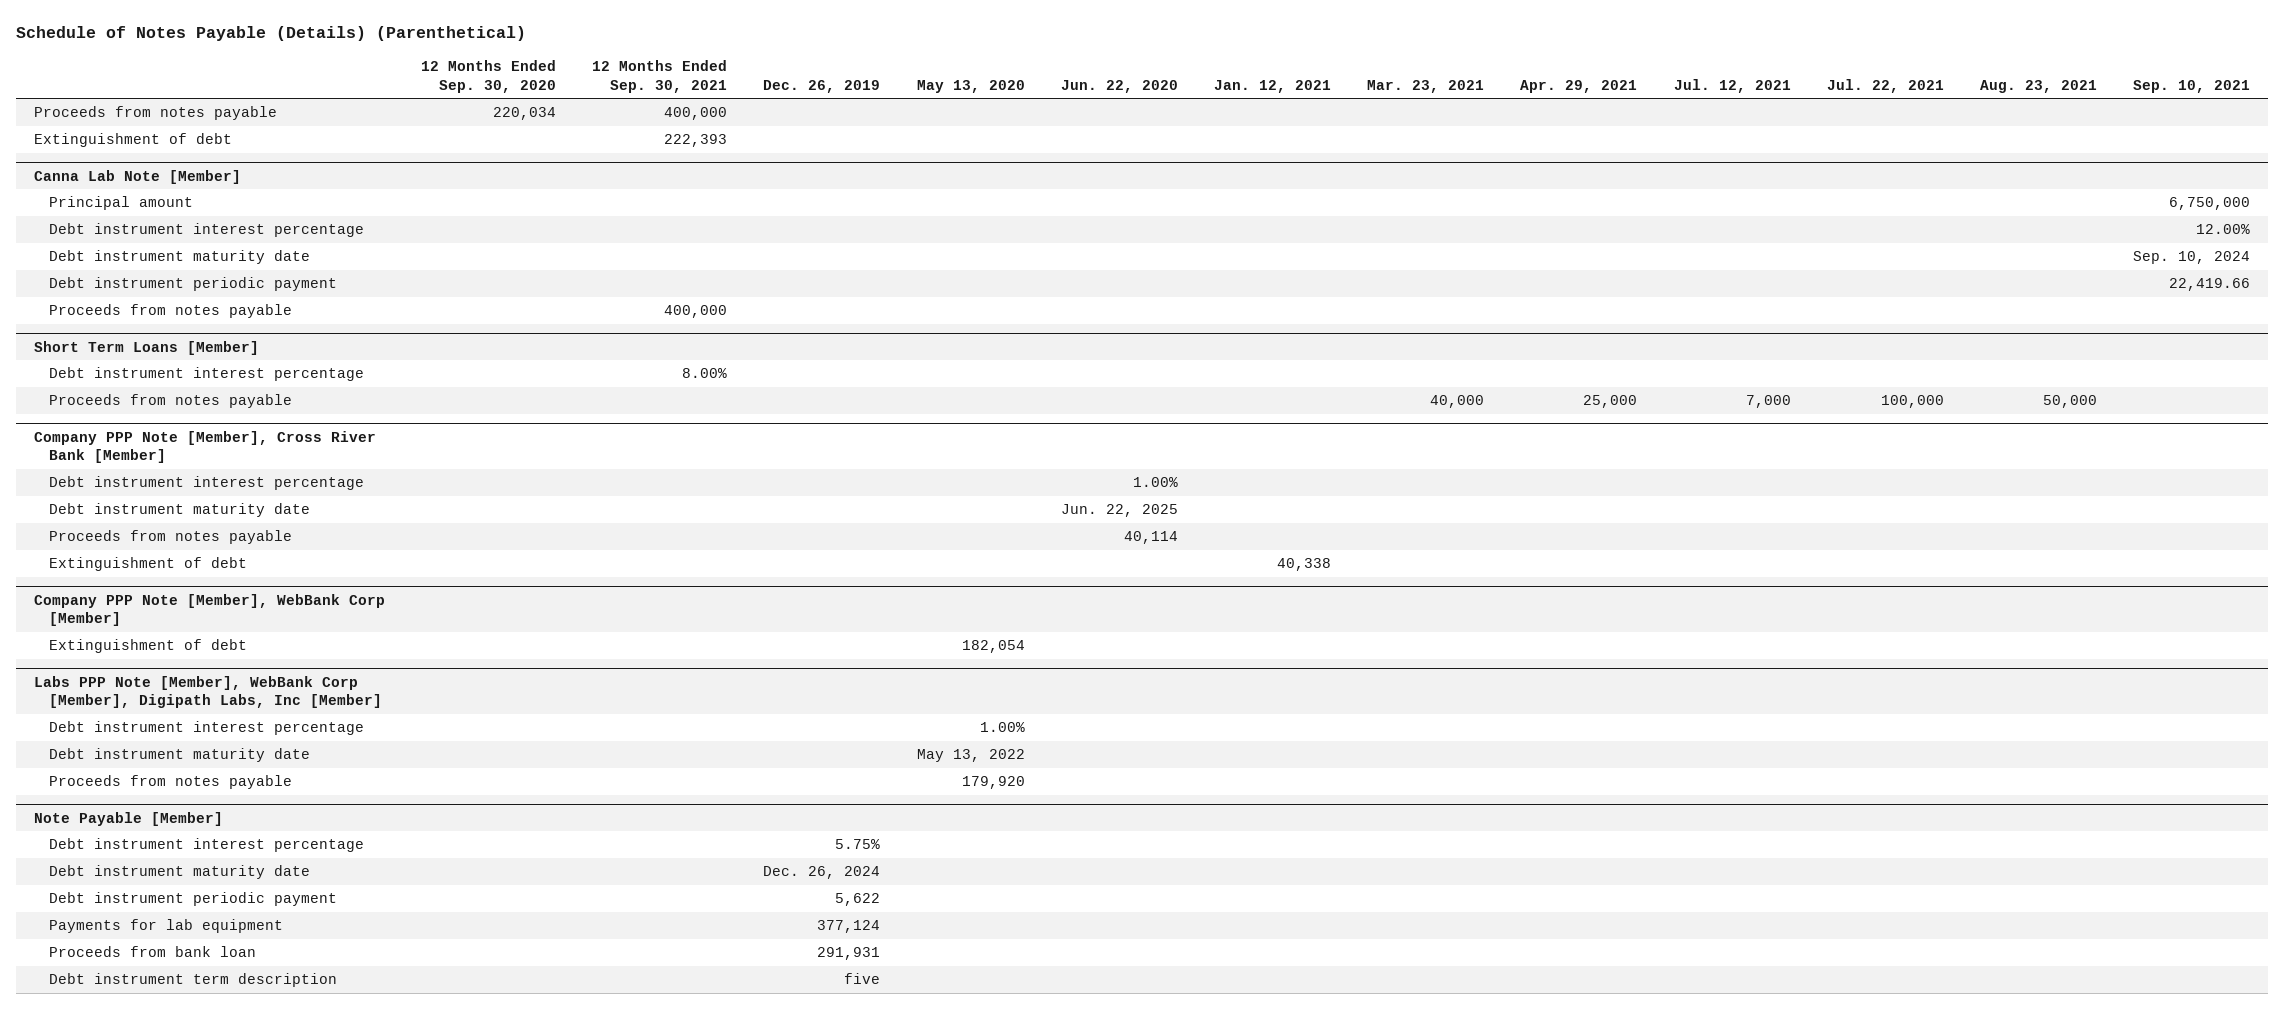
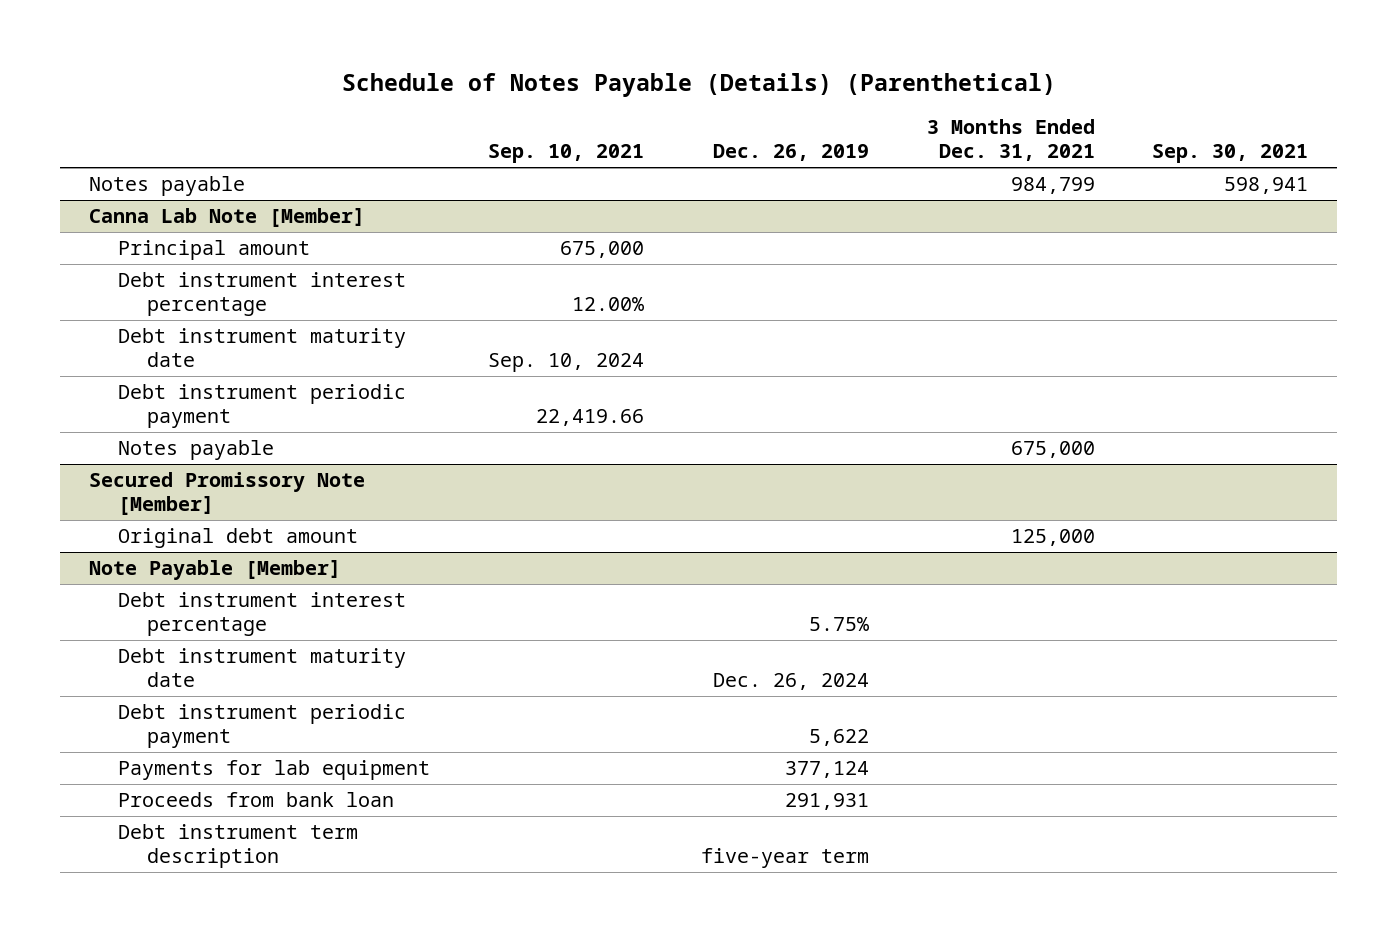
- | 12 Months Ended Sep. 30, 2020 | 12 Months Ended Sep. 30, 2021 | Dec. 26, 2019 | May 13, 2020 | Jun. 22, 2020 | Jan. 12, 2021 | Mar. 23, 2021 | Apr. 29, 2021 | Jul. 12, 2021 | Jul. 22, 2021 | Aug. 23, 2021 | Sep. 10, 2021
+ | Sep. 10, 2021 | Dec. 26, 2019 | 3 Months Ended Dec. 31, 2021 | Sep. 30, 2021
- Proceeds from notes payable | 220,034 | 400,000 | | | | | | | | | |
- Extinguishment of debt | | 222,393 | | | | | | | | | |
+ Notes payable | | | 984,799 | 598,941
@ Canna Lab Note [Member]
- Principal amount | | | | | | | | | | | | 6,750,000
+ Principal amount | 675,000 | | |
- Proceeds from notes payable | | 400,000 | | | | | | | | | |
- Short Term Loans [Member]
- Debt instrument interest percentage | | 8.00% | | | | | | | | | |
- Proceeds from notes payable | | | | | | | 40,000 | 25,000 | 7,000 | 100,000 | 50,000 |
- Company PPP Note [Member], Cross River Bank [Member]
- Debt instrument interest percentage | | | | | 1.00% | | | | | | |
- Debt instrument maturity date | | | | | Jun. 22, 2025 | | | | | | |
- Proceeds from notes payable | | | | | 40,114 | | | | | | |
- Extinguishment of debt | | | | | | 40,338 | | | | | |
- Company PPP Note [Member], WebBank Corp [Member]
- Extinguishment of debt | | | | 182,054 | | | | | | | |
- Labs PPP Note [Member], WebBank Corp [Member], Digipath Labs, Inc [Member]
- Debt instrument interest percentage | | | | 1.00% | | | | | | | |
- Debt instrument maturity date | | | | May 13, 2022 | | | | | | | |
- Proceeds from notes payable | | | | 179,920 | | | | | | | |
@ Canna Lab Note [Member]
+ Notes payable | | | 675,000 |
+ Secured Promissory Note [Member]
+ Original debt amount | | | 125,000 |
@ Note Payable [Member]
- Debt instrument term description | | | five | | | | | | | | |
+ Debt instrument term description | | five-year term | |

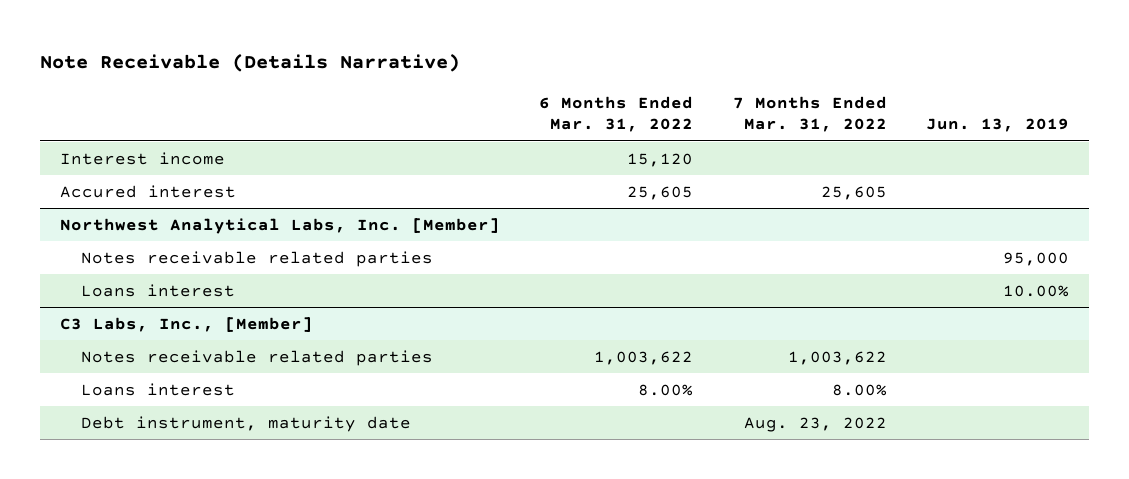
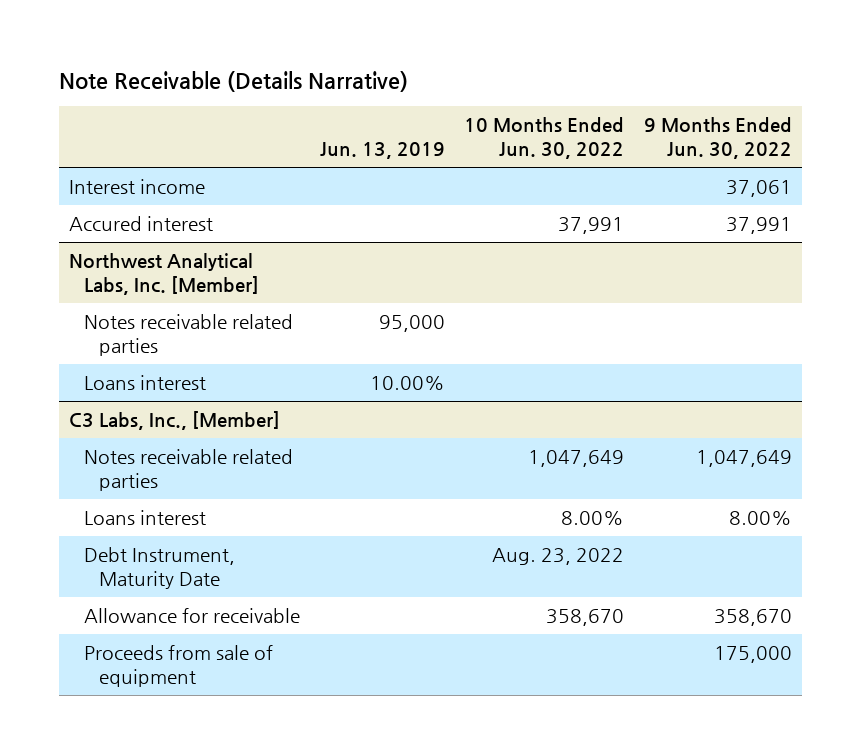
- | 6 Months Ended Mar. 31, 2022 | 7 Months Ended Mar. 31, 2022 | Jun. 13, 2019
+ | Jun. 13, 2019 | 10 Months Ended Jun. 30, 2022 | 9 Months Ended Jun. 30, 2022
@ C3 Labs, Inc., [Member]
- Debt instrument, maturity date | | Aug. 23, 2022 |
+ Debt Instrument, Maturity Date | | Aug. 23, 2022 |
+ Allowance for receivable | | 358,670 | 358,670
+ Proceeds from sale of equipment | | | 175,000

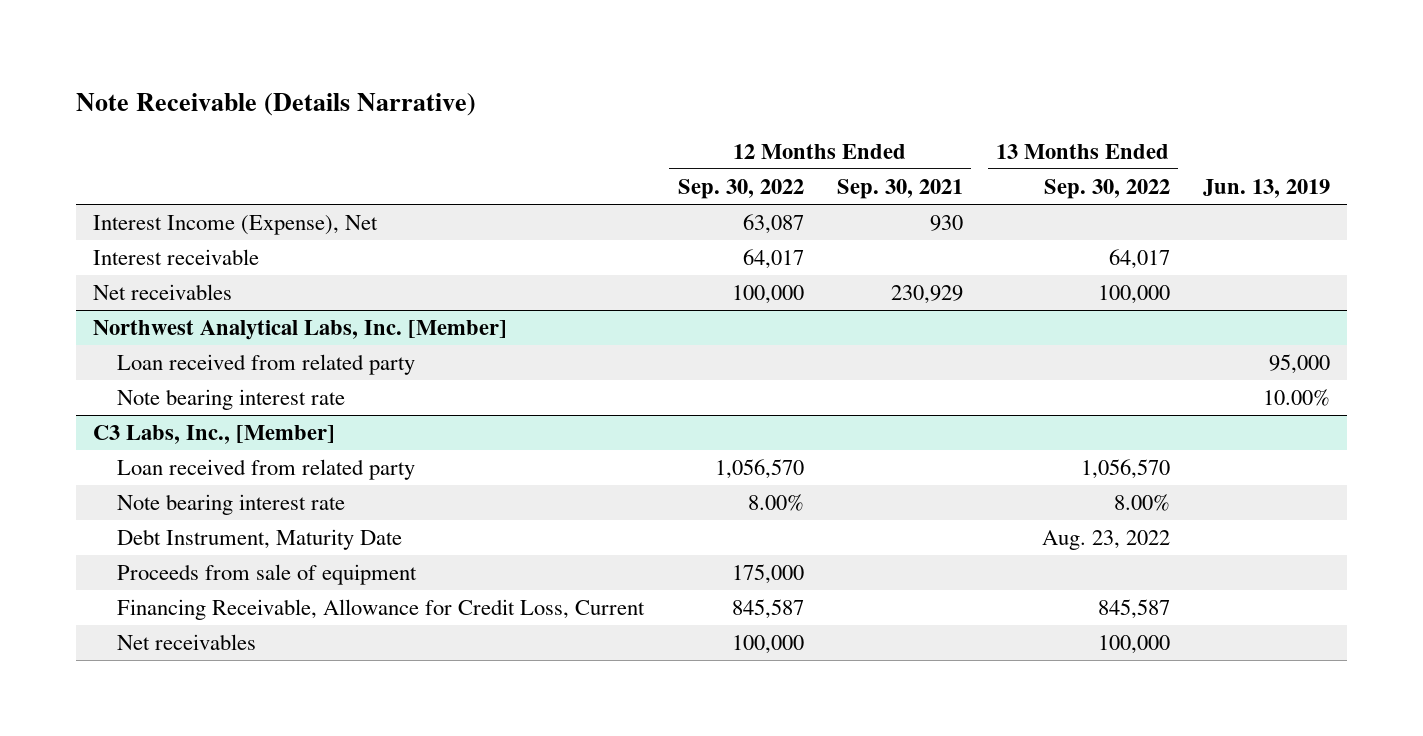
- | Jun. 13, 2019 | 10 Months Ended Jun. 30, 2022 | 9 Months Ended Jun. 30, 2022
+ | 12 Months Ended Sep. 30, 2022 | 12 Months Ended Sep. 30, 2021 | 13 Months Ended Sep. 30, 2022 | Jun. 13, 2019
- Interest income | | | 37,061
- Accured interest | | 37,991 | 37,991
+ Interest Income (Expense), Net | 63,087 | 930 | |
+ Interest receivable | 64,017 | | 64,017 |
+ Net receivables | 100,000 | 230,929 | 100,000 |
@ Northwest Analytical Labs, Inc. [Member]
- Notes receivable related parties | 95,000 | |
- Loans interest | 10.00% | |
+ Loan received from related party | | | | 95,000
+ Note bearing interest rate | | | | 10.00%
@ C3 Labs, Inc., [Member]
- Notes receivable related parties | | 1,047,649 | 1,047,649
- Loans interest | | 8.00% | 8.00%
+ Loan received from related party | 1,056,570 | | 1,056,570 |
+ Note bearing interest rate | 8.00% | | 8.00% |
- Allowance for receivable | | 358,670 | 358,670
+ Financing Receivable, Allowance for Credit Loss, Current | 845,587 | | 845,587 |
+ Net receivables | 100,000 | | 100,000 |

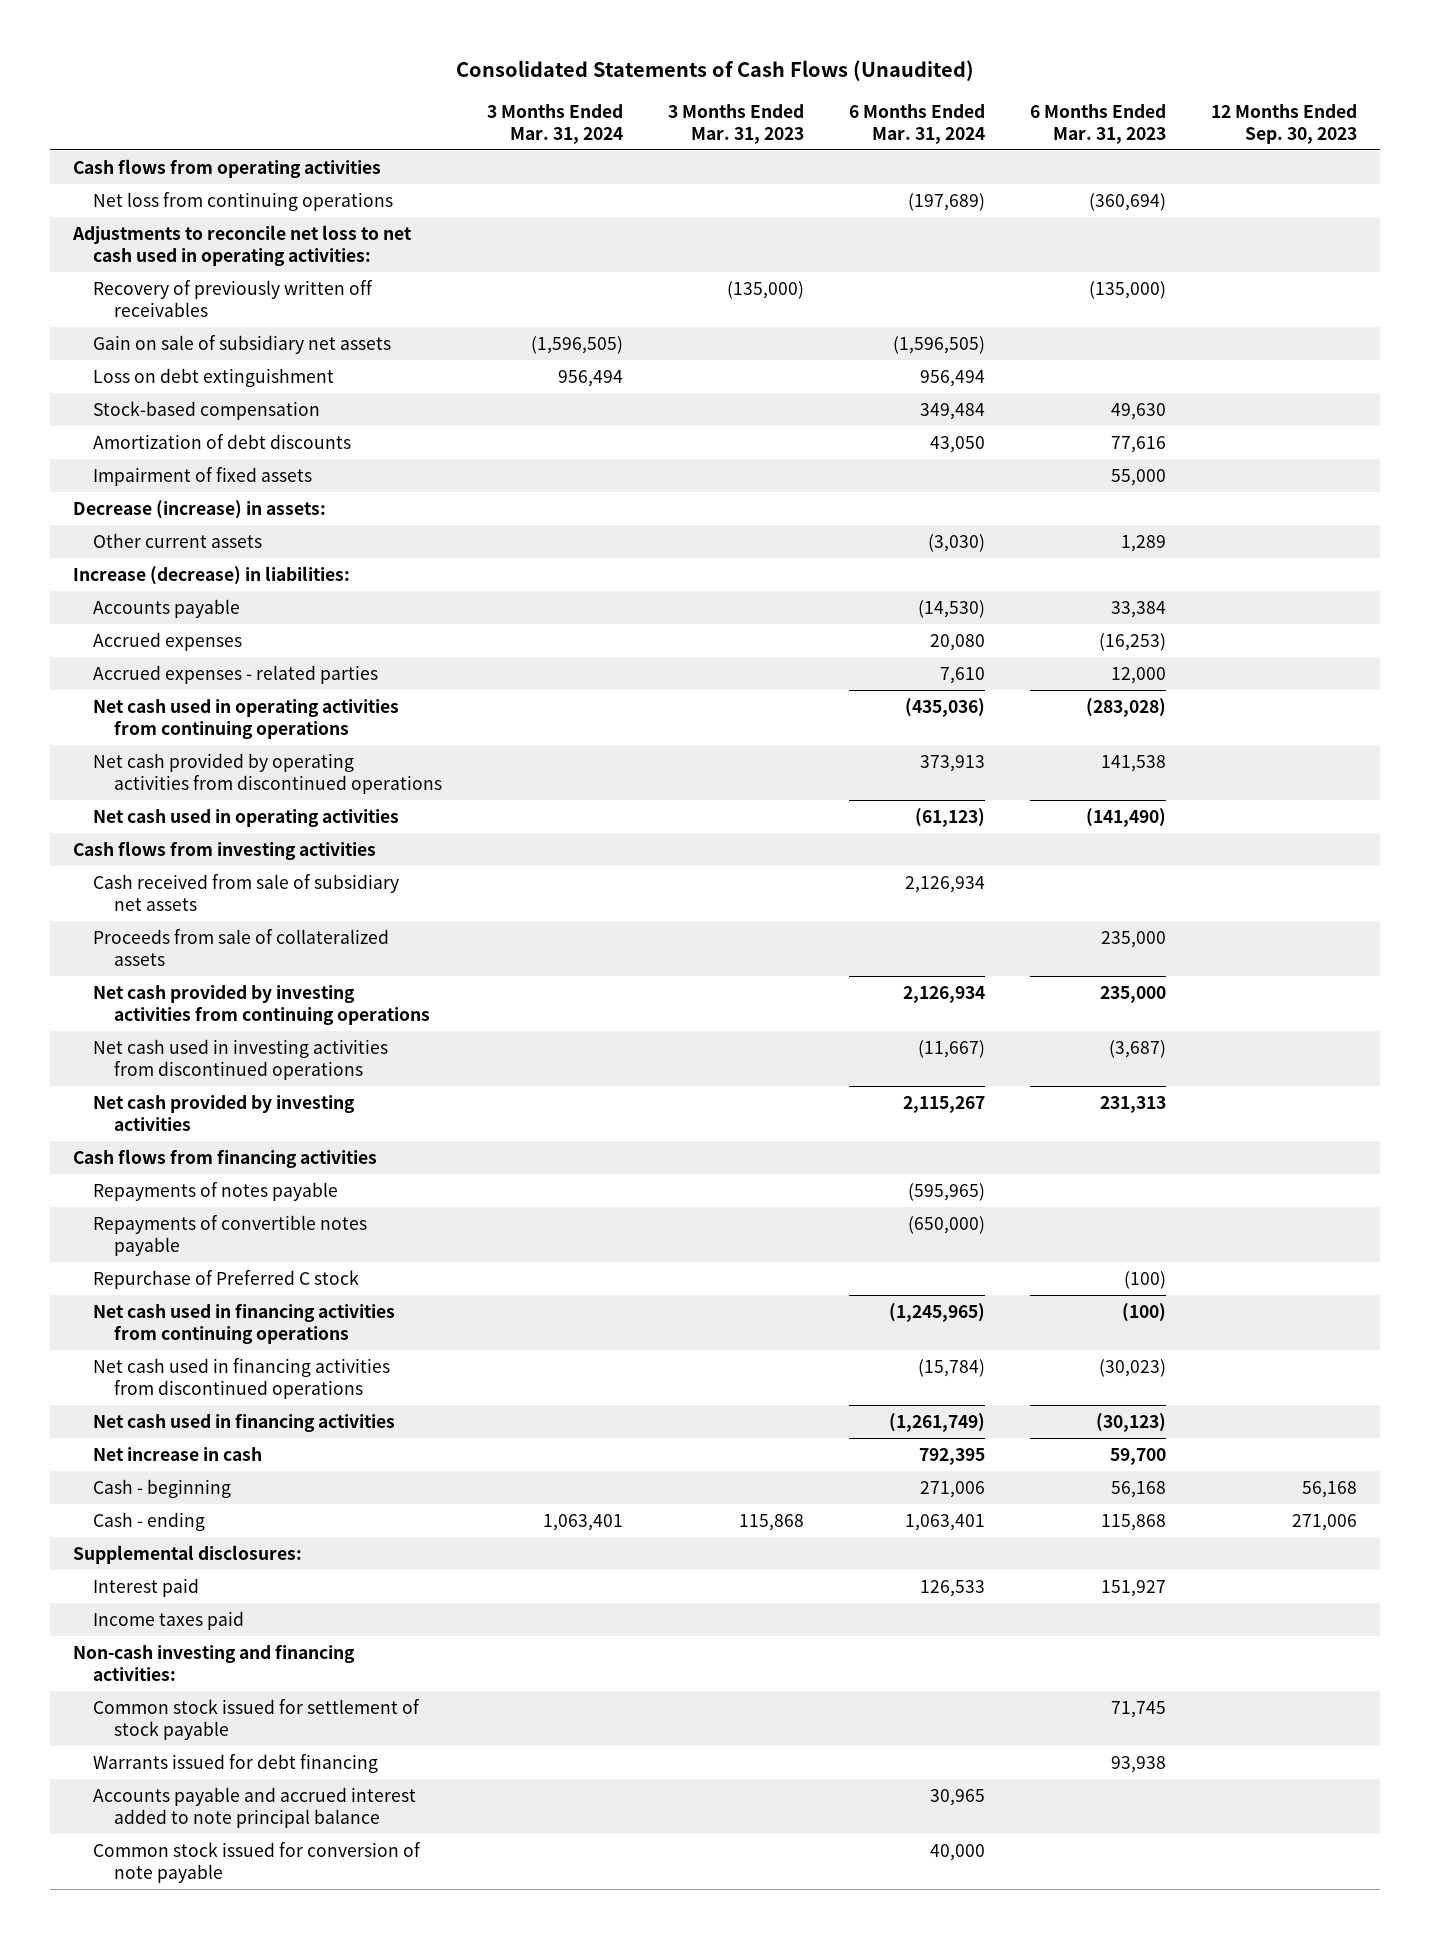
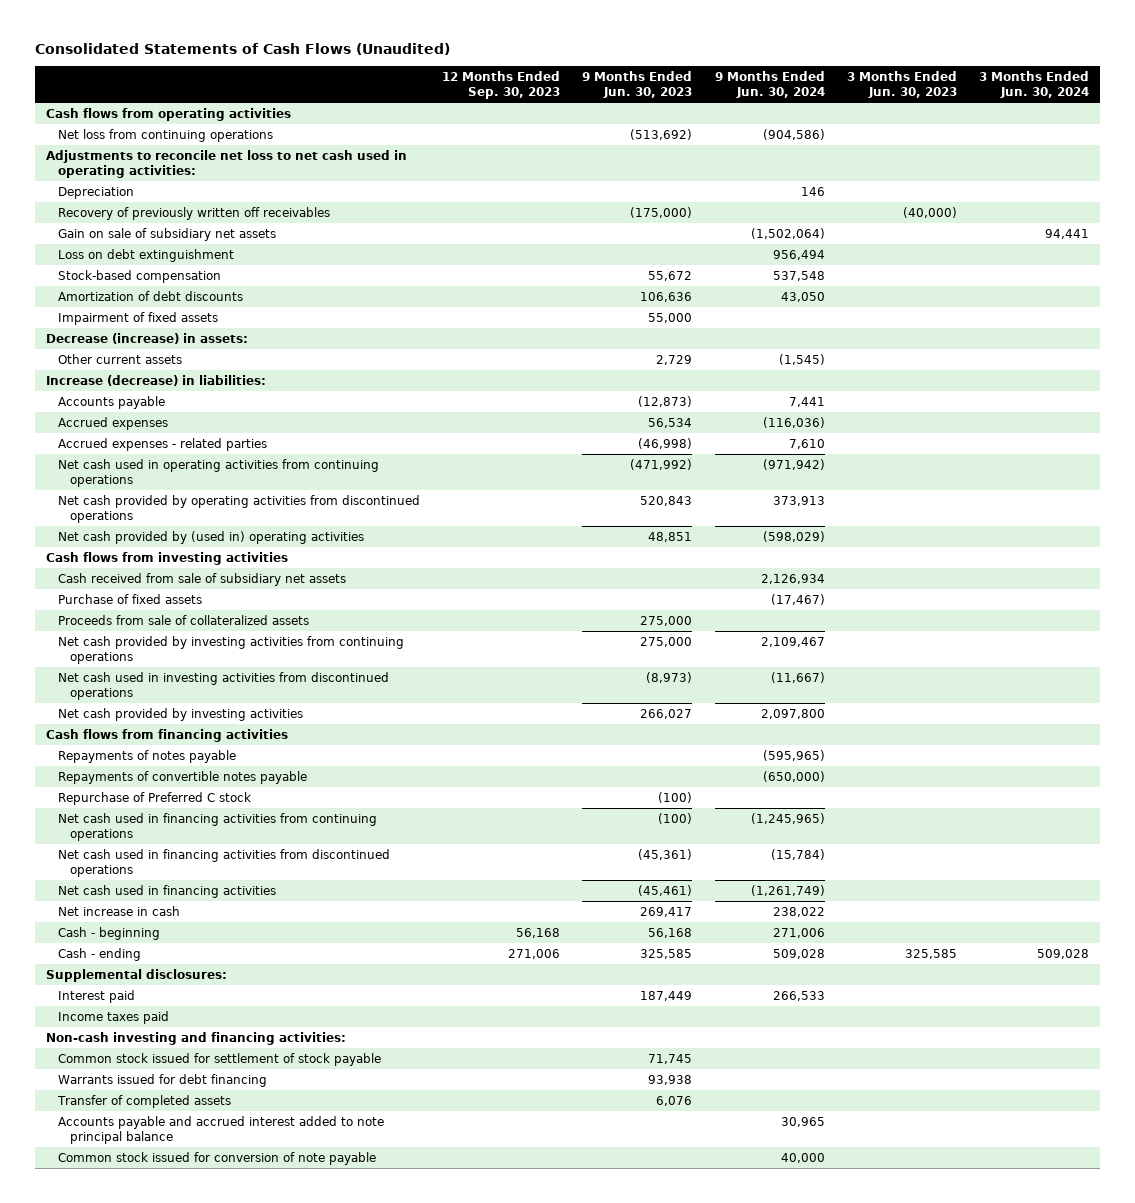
- | 3 Months Ended Mar. 31, 2024 | 3 Months Ended Mar. 31, 2023 | 6 Months Ended Mar. 31, 2024 | 6 Months Ended Mar. 31, 2023 | 12 Months Ended Sep. 30, 2023
+ | 12 Months Ended Sep. 30, 2023 | 9 Months Ended Jun. 30, 2023 | 9 Months Ended Jun. 30, 2024 | 3 Months Ended Jun. 30, 2023 | 3 Months Ended Jun. 30, 2024
+ Depreciation | | | 146 | |
- Net cash used in operating activities | | | (61,123) | (141,490) |
+ Net cash provided by (used in) operating activities | | 48,851 | (598,029) | |
+ Purchase of fixed assets | | | (17,467) | |
+ Transfer of completed assets | | 6,076 | | |

